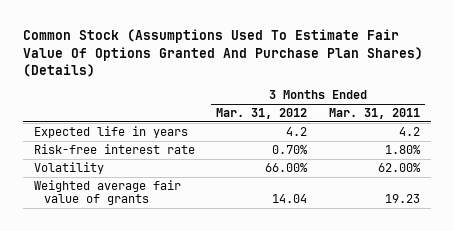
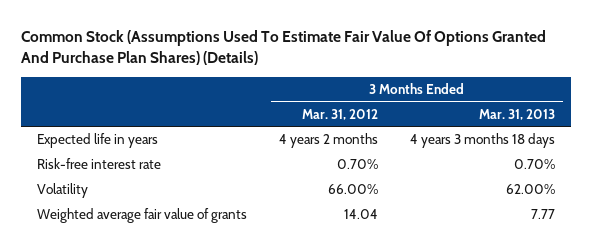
- | 3 Months Ended Mar. 31, 2012 | 3 Months Ended Mar. 31, 2011
+ | 3 Months Ended Mar. 31, 2012 | 3 Months Ended Mar. 31, 2013
- Expected life in years | 4.2 | 4.2
+ Expected life in years | 4 years 2 months | 4 years 3 months 18 days

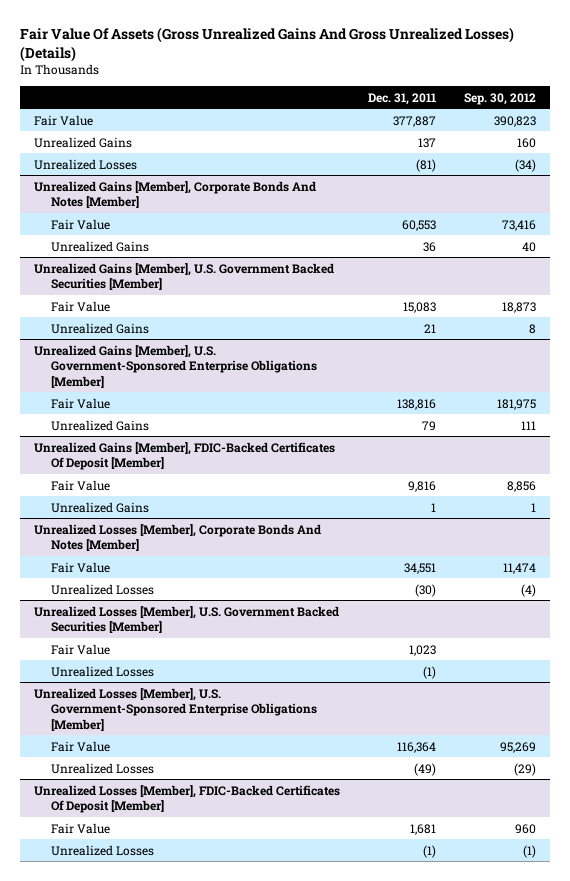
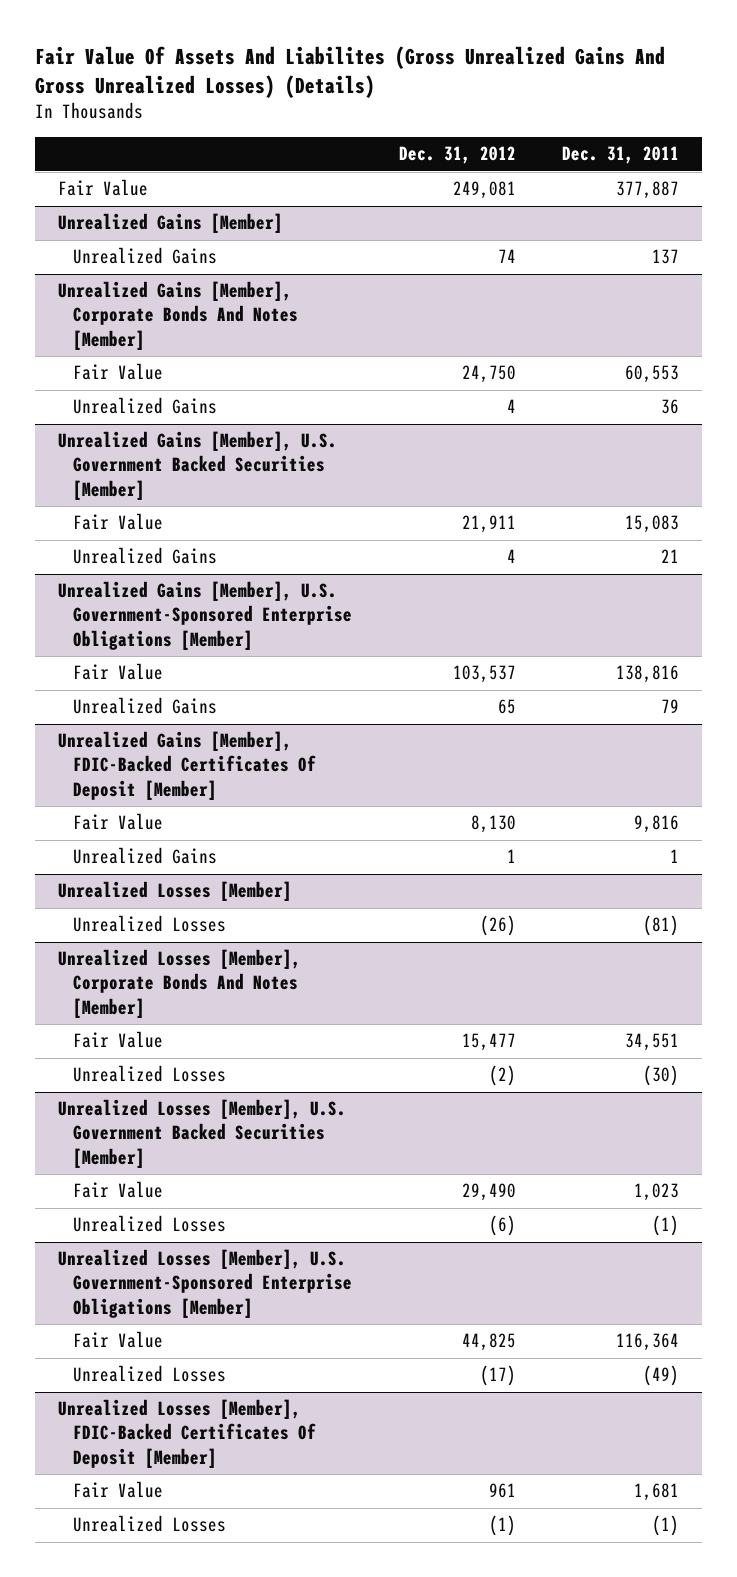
- Fair Value Of Assets (Gross Unrealized Gains And Gross Unrealized Losses) (Details)
+ Fair Value Of Assets And Liabilites (Gross Unrealized Gains And Gross Unrealized Losses) (Details)
- | Dec. 31, 2011 | Sep. 30, 2012
+ | Dec. 31, 2012 | Dec. 31, 2011
+ Unrealized Gains [Member]
- Unrealized Losses | (81) | (34)
+ Unrealized Losses [Member]
+ Unrealized Losses | (26) | (81)

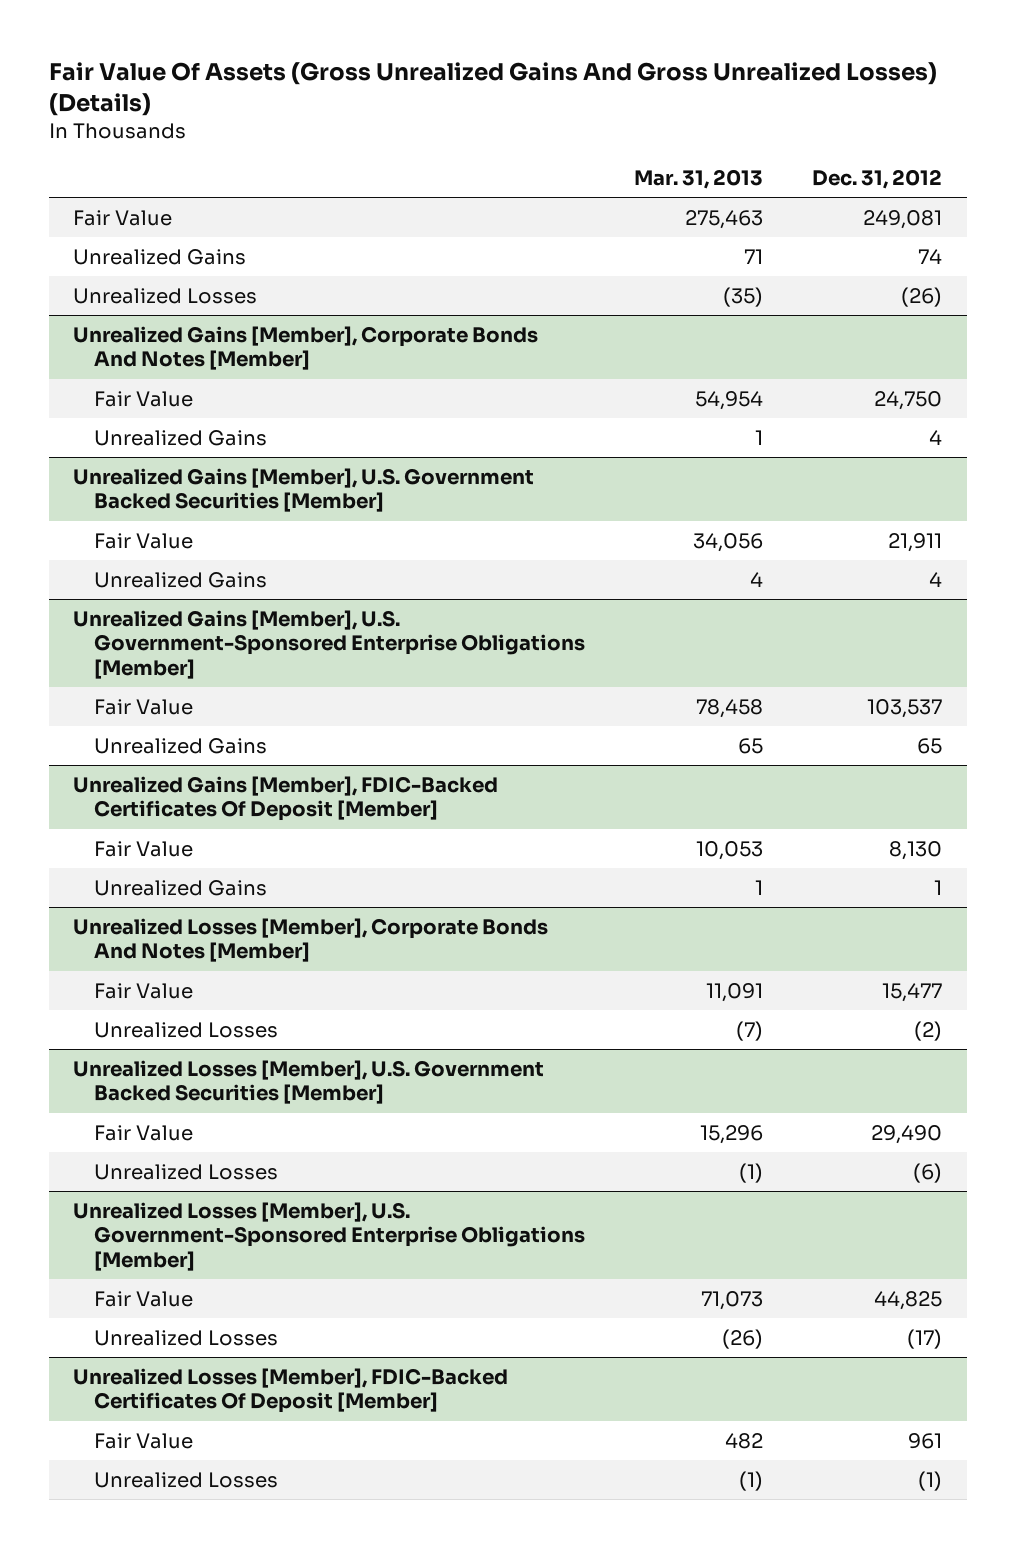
- Fair Value Of Assets And Liabilites (Gross Unrealized Gains And Gross Unrealized Losses) (Details)
+ Fair Value Of Assets (Gross Unrealized Gains And Gross Unrealized Losses) (Details)
- | Dec. 31, 2012 | Dec. 31, 2011
+ | Mar. 31, 2013 | Dec. 31, 2012
- Unrealized Gains [Member]
+ Unrealized Losses | (35) | (26)
- Unrealized Losses [Member]
- Unrealized Losses | (26) | (81)

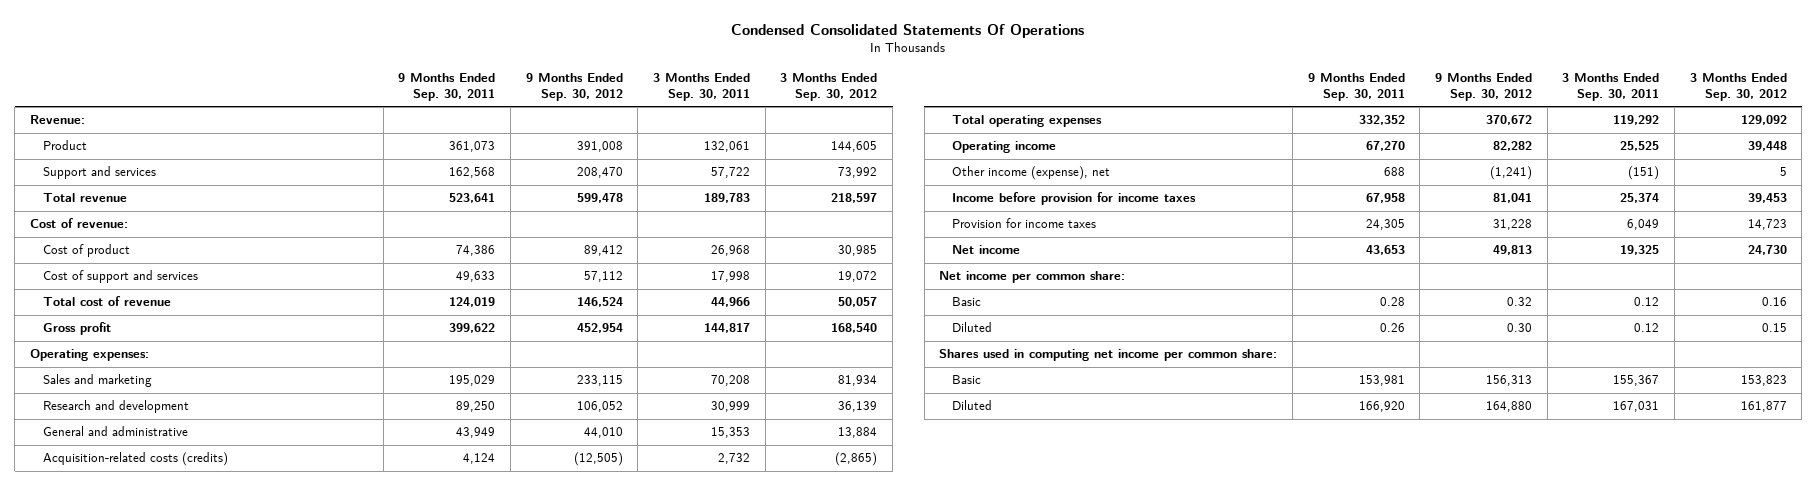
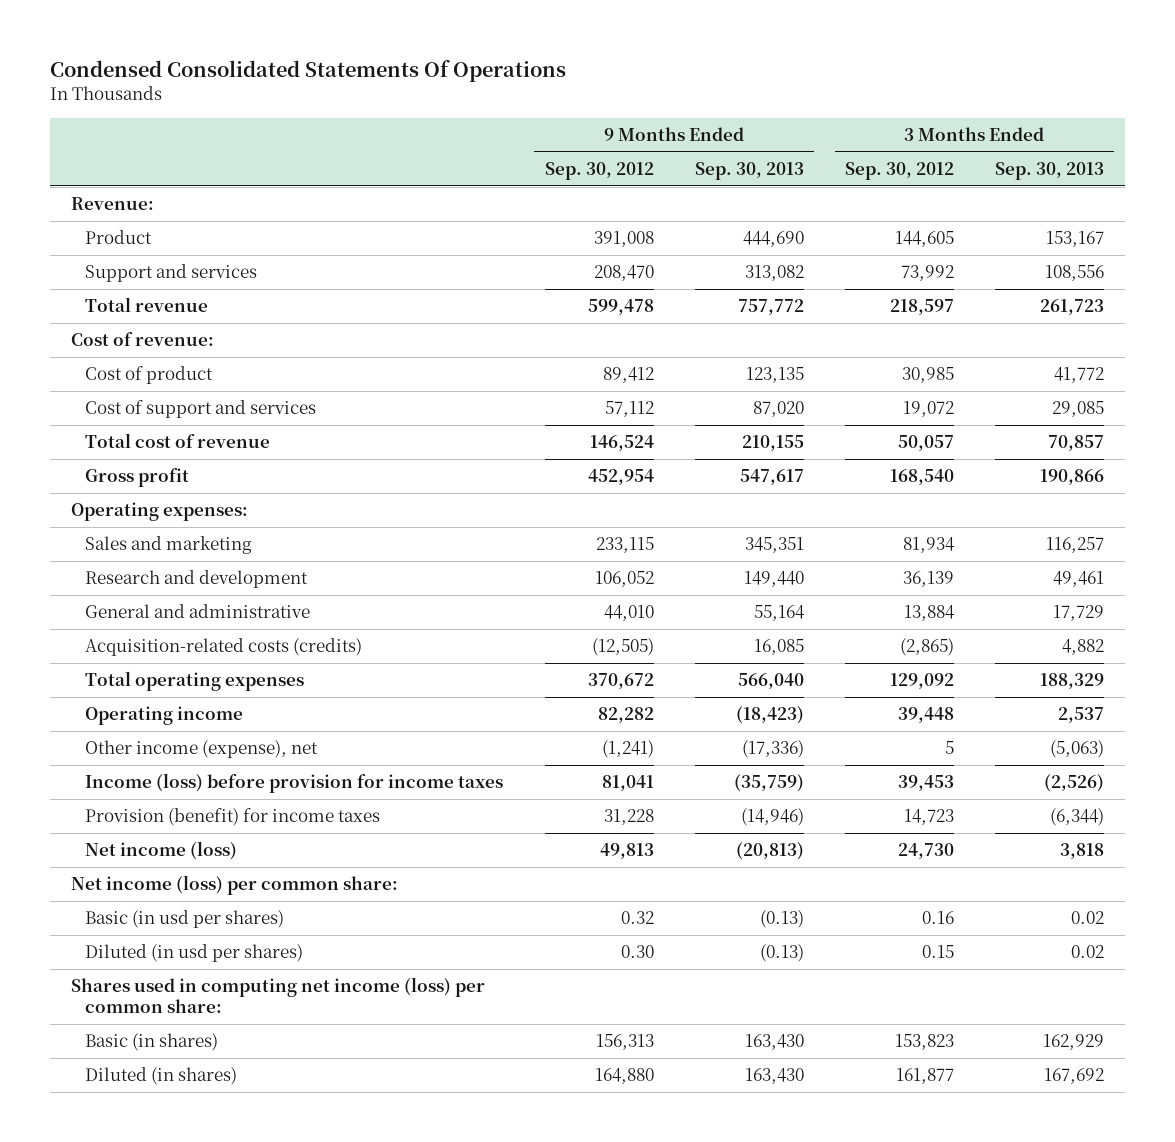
- | 9 Months Ended Sep. 30, 2011 | 9 Months Ended Sep. 30, 2012 | 3 Months Ended Sep. 30, 2011 | 3 Months Ended Sep. 30, 2012
+ | 9 Months Ended Sep. 30, 2012 | 9 Months Ended Sep. 30, 2013 | 3 Months Ended Sep. 30, 2012 | 3 Months Ended Sep. 30, 2013
- Income before provision for income taxes | 67,958 | 81,041 | 25,374 | 39,453
- Provision for income taxes | 24,305 | 31,228 | 6,049 | 14,723
- Net income | 43,653 | 49,813 | 19,325 | 24,730
- Net income per common share:
- Basic | 0.28 | 0.32 | 0.12 | 0.16
- Diluted | 0.26 | 0.30 | 0.12 | 0.15
- Shares used in computing net income per common share:
- Basic | 153,981 | 156,313 | 155,367 | 153,823
- Diluted | 166,920 | 164,880 | 167,031 | 161,877
+ Income (loss) before provision for income taxes | 81,041 | (35,759) | 39,453 | (2,526)
+ Provision (benefit) for income taxes | 31,228 | (14,946) | 14,723 | (6,344)
+ Net income (loss) | 49,813 | (20,813) | 24,730 | 3,818
+ Net income (loss) per common share:
+ Basic (in usd per shares) | 0.32 | (0.13) | 0.16 | 0.02
+ Diluted (in usd per shares) | 0.30 | (0.13) | 0.15 | 0.02
+ Shares used in computing net income (loss) per common share:
+ Basic (in shares) | 156,313 | 163,430 | 153,823 | 162,929
+ Diluted (in shares) | 164,880 | 163,430 | 161,877 | 167,692

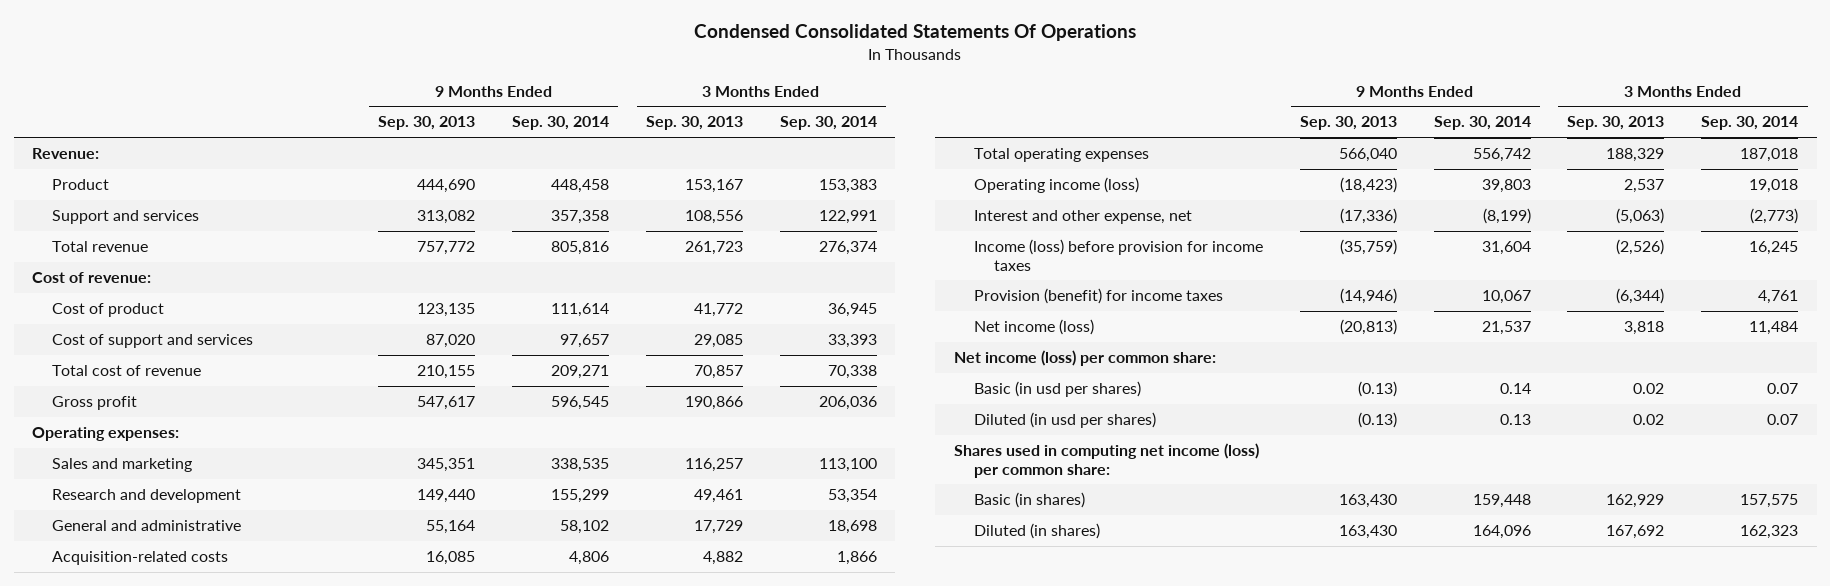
- | 9 Months Ended Sep. 30, 2012 | 9 Months Ended Sep. 30, 2013 | 3 Months Ended Sep. 30, 2012 | 3 Months Ended Sep. 30, 2013
+ | 9 Months Ended Sep. 30, 2013 | 9 Months Ended Sep. 30, 2014 | 3 Months Ended Sep. 30, 2013 | 3 Months Ended Sep. 30, 2014
- Acquisition-related costs (credits) | (12,505) | 16,085 | (2,865) | 4,882
+ Acquisition-related costs | 16,085 | 4,806 | 4,882 | 1,866
- Operating income | 82,282 | (18,423) | 39,448 | 2,537
- Other income (expense), net | (1,241) | (17,336) | 5 | (5,063)
+ Operating income (loss) | (18,423) | 39,803 | 2,537 | 19,018
+ Interest and other expense, net | (17,336) | (8,199) | (5,063) | (2,773)

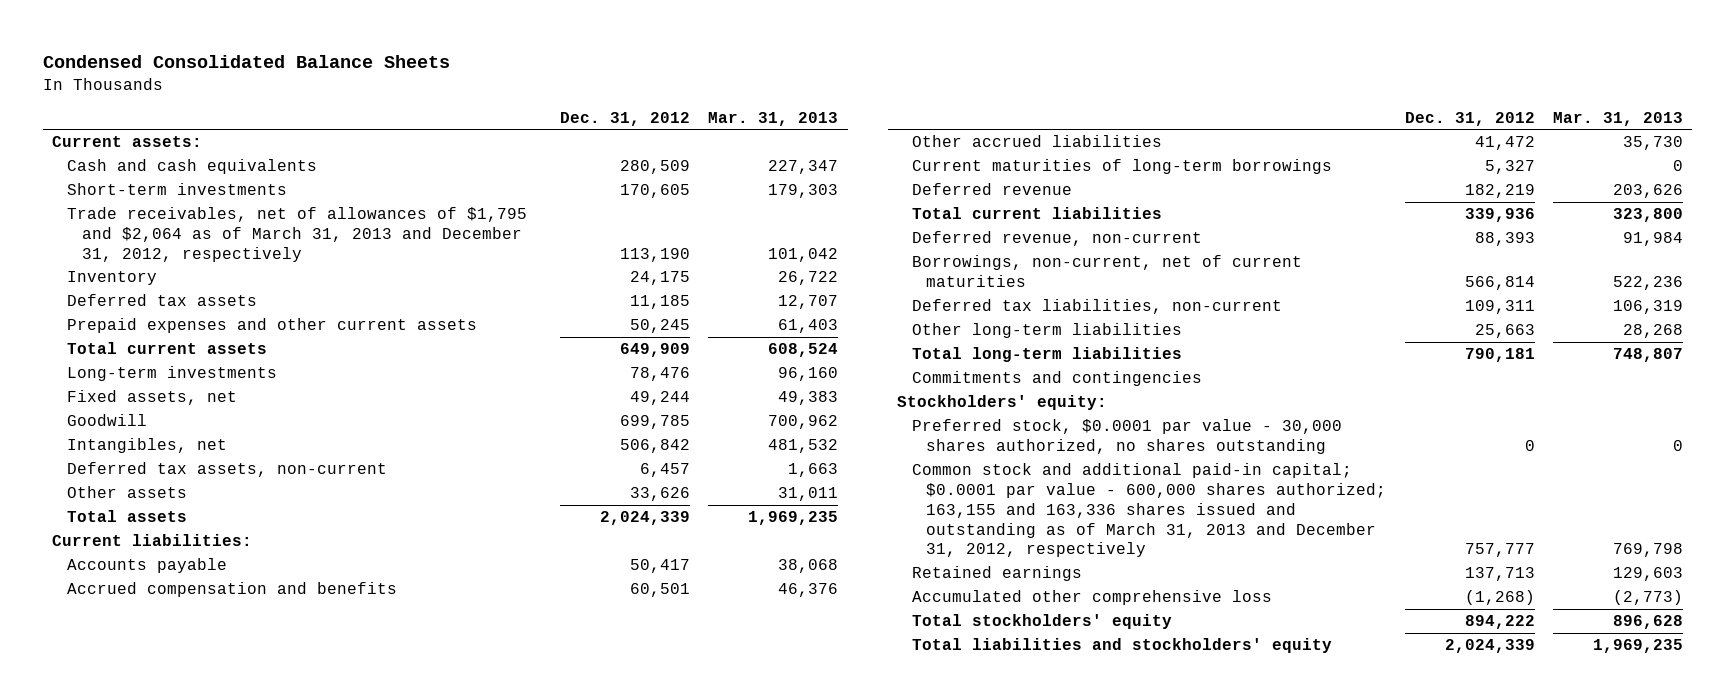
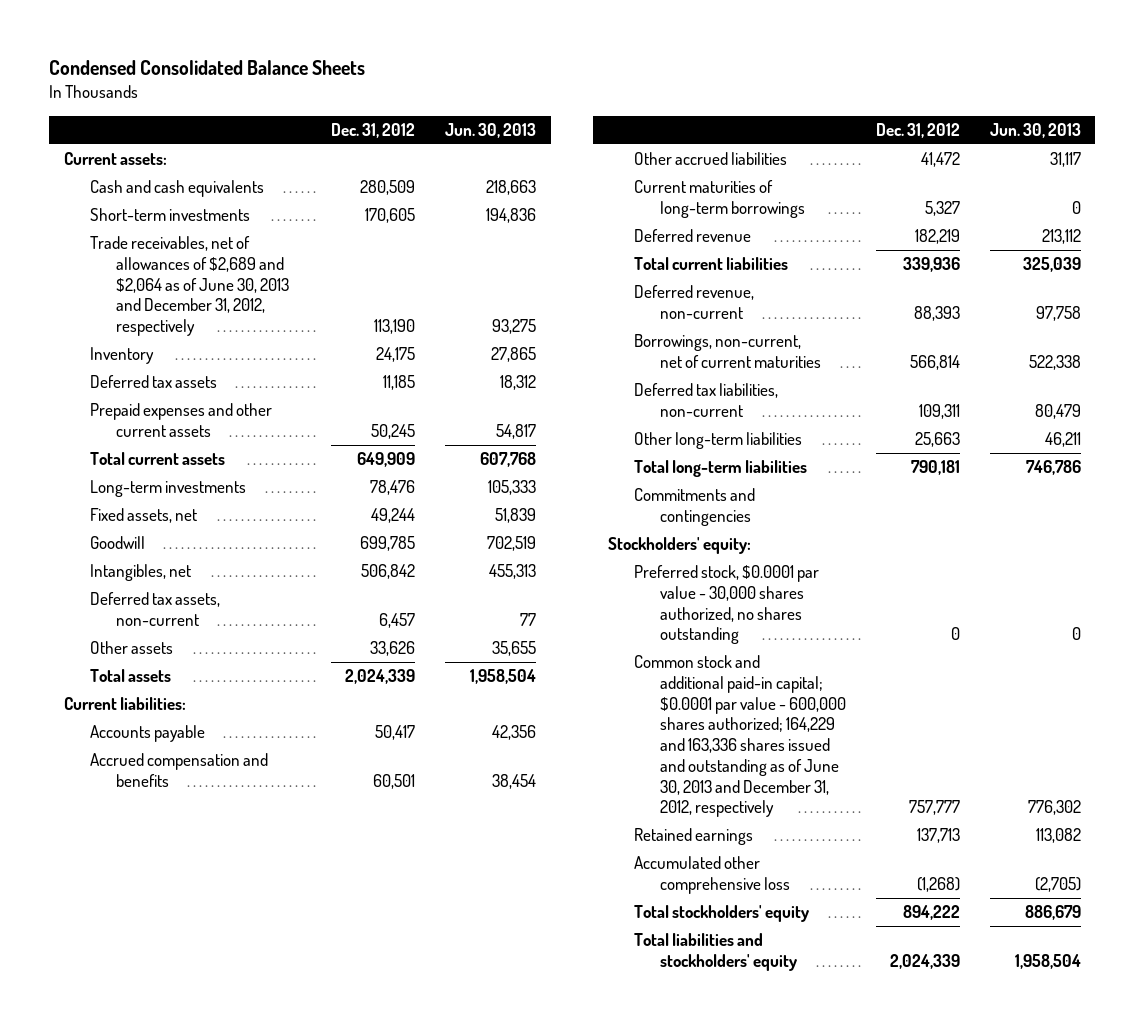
- | Dec. 31, 2012 | Mar. 31, 2013
+ | Dec. 31, 2012 | Jun. 30, 2013
- Trade receivables, net of allowances of $1,795 and $2,064 as of March 31, 2013 and December 31, 2012, respectively | 113,190 | 101,042
+ Trade receivables, net of allowances of $2,689 and $2,064 as of June 30, 2013 and December 31, 2012, respectively | 113,190 | 93,275
- Common stock and additional paid-in capital; $0.0001 par value - 600,000 shares authorized; 163,155 and 163,336 shares issued and outstanding as of March 31, 2013 and December 31, 2012, respectively | 757,777 | 769,798
+ Common stock and additional paid-in capital; $0.0001 par value - 600,000 shares authorized; 164,229 and 163,336 shares issued and outstanding as of June 30, 2013 and December 31, 2012, respectively | 757,777 | 776,302

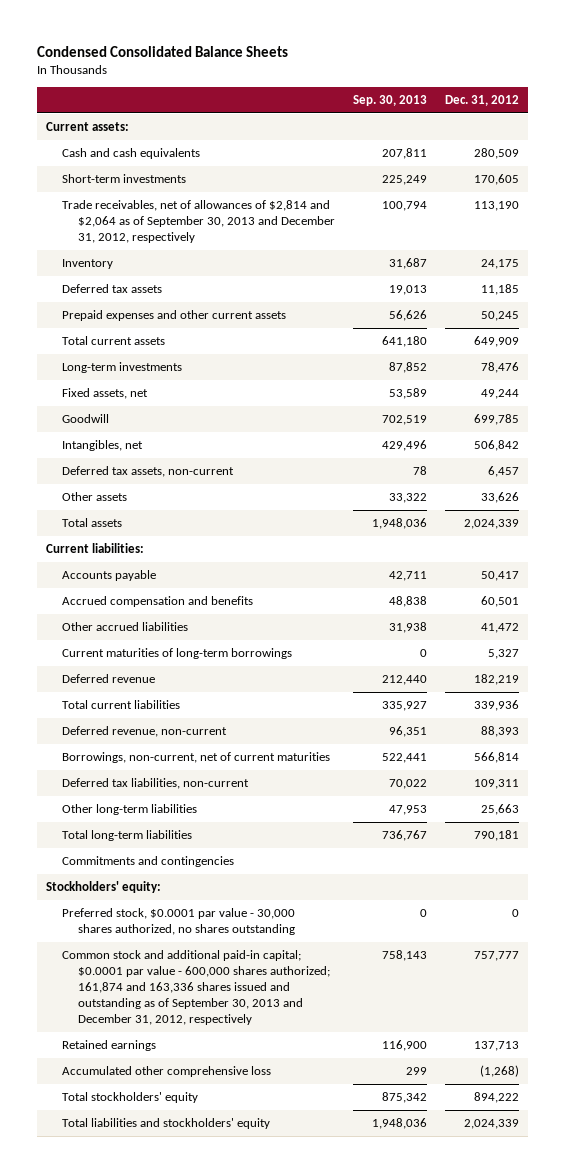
- | Dec. 31, 2012 | Jun. 30, 2013
+ | Sep. 30, 2013 | Dec. 31, 2012
- Trade receivables, net of allowances of $2,689 and $2,064 as of June 30, 2013 and December 31, 2012, respectively | 113,190 | 93,275
+ Trade receivables, net of allowances of $2,814 and $2,064 as of September 30, 2013 and December 31, 2012, respectively | 100,794 | 113,190
- Common stock and additional paid-in capital; $0.0001 par value - 600,000 shares authorized; 164,229 and 163,336 shares issued and outstanding as of June 30, 2013 and December 31, 2012, respectively | 757,777 | 776,302
+ Common stock and additional paid-in capital; $0.0001 par value - 600,000 shares authorized; 161,874 and 163,336 shares issued and outstanding as of September 30, 2013 and December 31, 2012, respectively | 758,143 | 757,777

